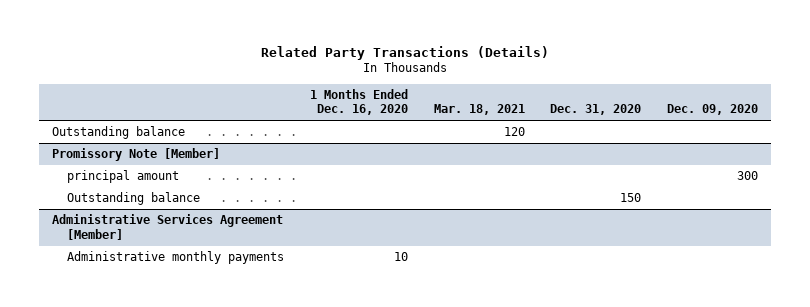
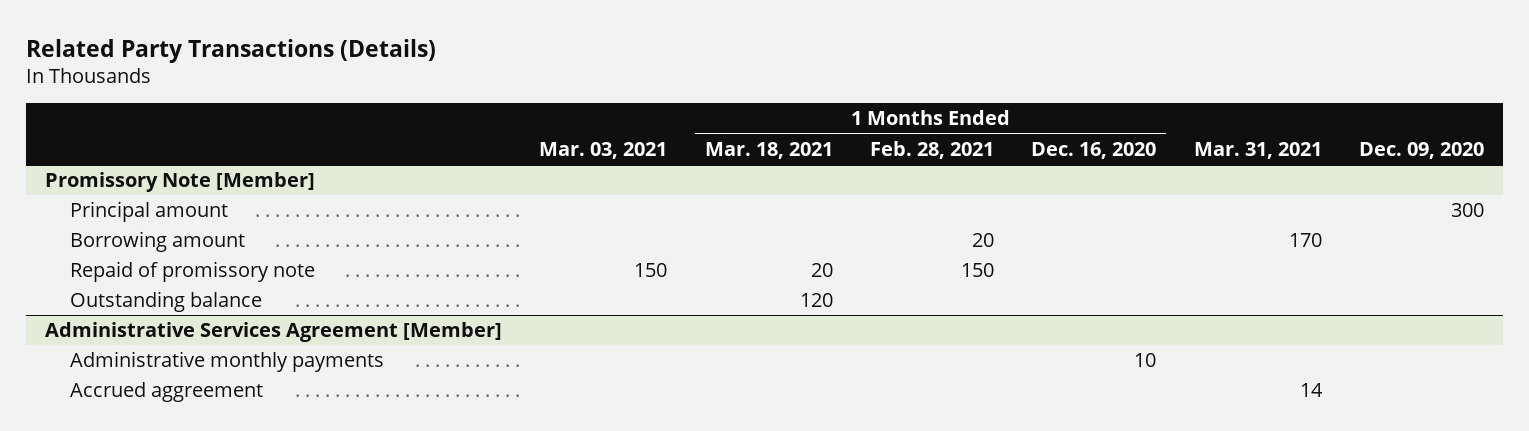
- | 1 Months Ended Dec. 16, 2020 | Mar. 18, 2021 | Dec. 31, 2020 | Dec. 09, 2020
+ | Mar. 03, 2021 | 1 Months Ended Mar. 18, 2021 | 1 Months Ended Feb. 28, 2021 | 1 Months Ended Dec. 16, 2020 | Mar. 31, 2021 | Dec. 09, 2020
- Outstanding balance | | 120 | |
@ Promissory Note [Member]
- principal amount | | | | 300
+ Principal amount | | | | | | 300
+ Borrowing amount | | | 20 | | 170 |
+ Repaid of promissory note | 150 | 20 | 150 | | |
@ Administrative Services Agreement [Member]
+ Accrued aggreement | | | | | 14 |

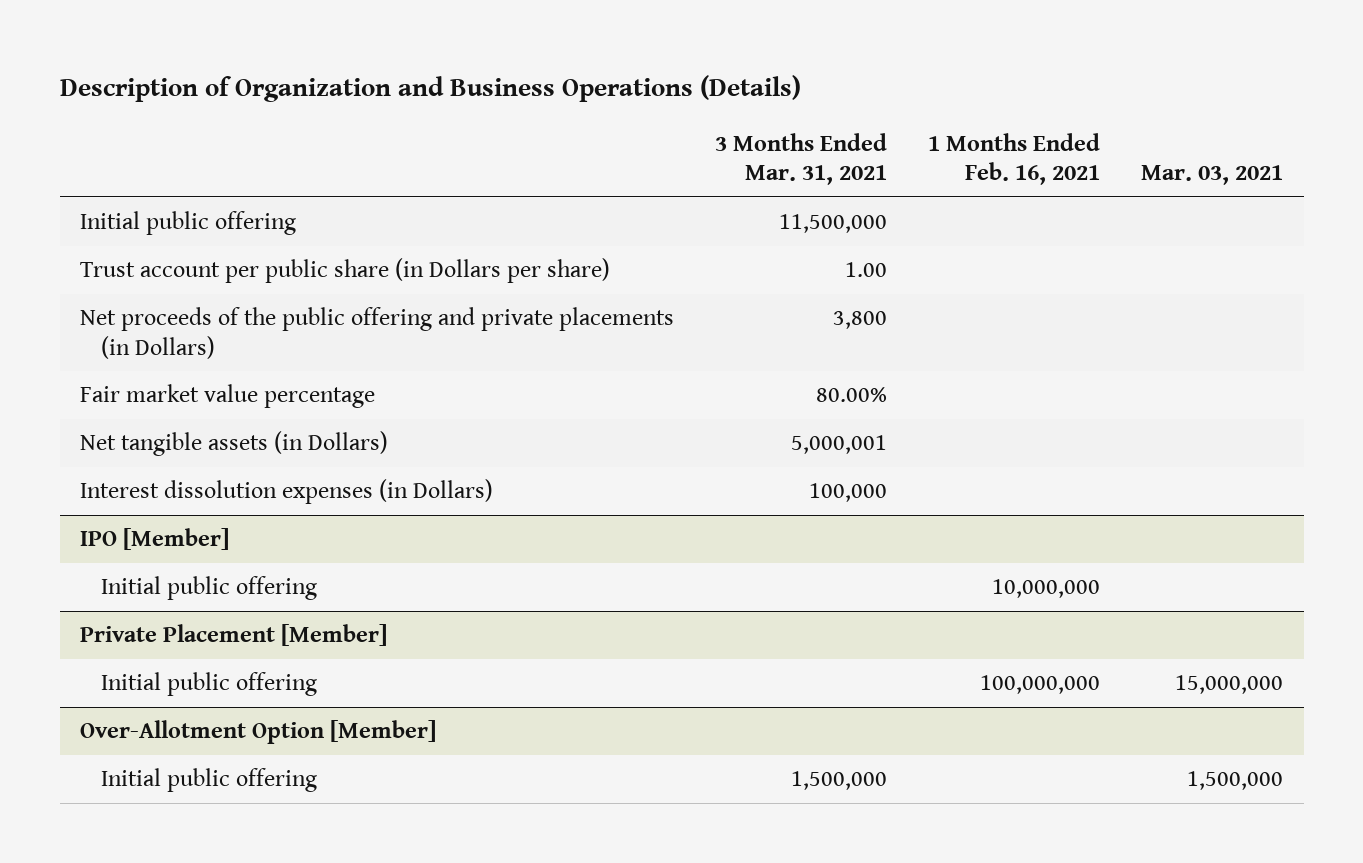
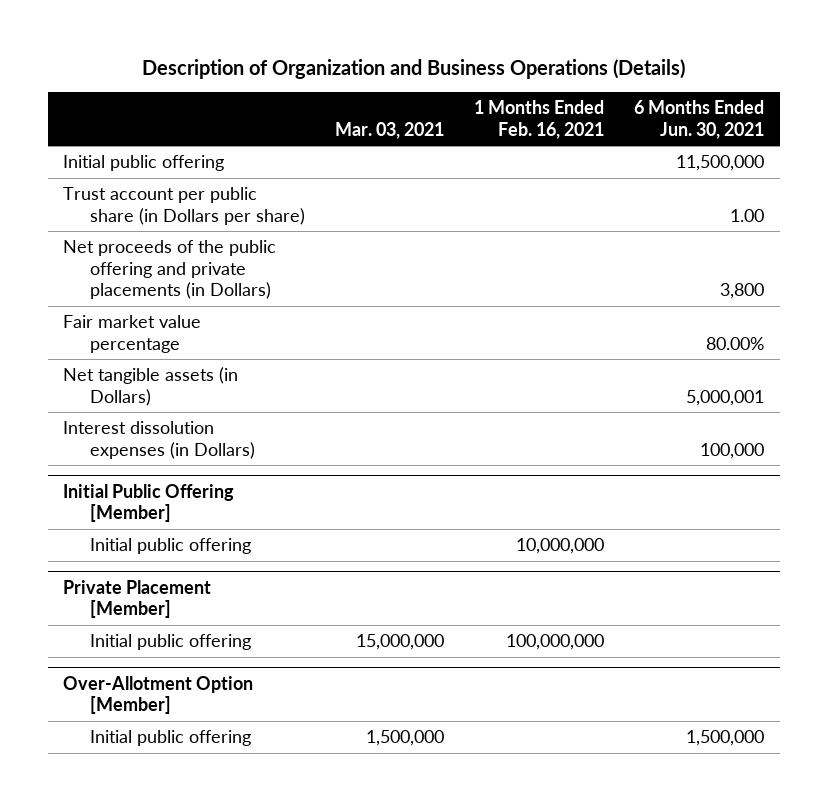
- | 3 Months Ended Mar. 31, 2021 | 1 Months Ended Feb. 16, 2021 | Mar. 03, 2021
+ | Mar. 03, 2021 | 1 Months Ended Feb. 16, 2021 | 6 Months Ended Jun. 30, 2021
- IPO [Member]
+ Initial Public Offering [Member]

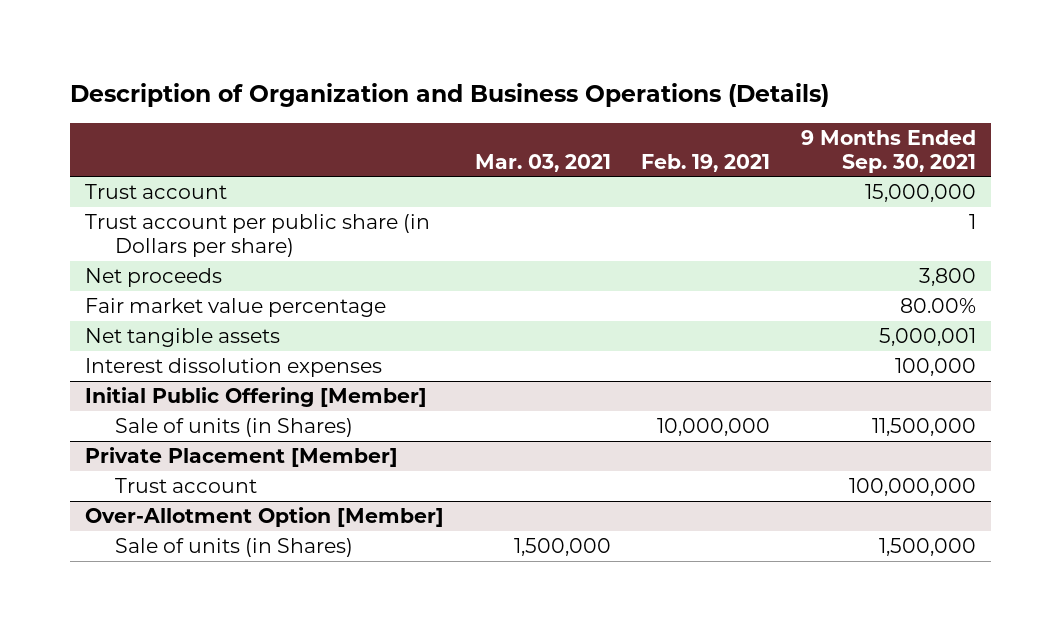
- | Mar. 03, 2021 | 1 Months Ended Feb. 16, 2021 | 6 Months Ended Jun. 30, 2021
+ | Mar. 03, 2021 | Feb. 19, 2021 | 9 Months Ended Sep. 30, 2021
- Initial public offering | | | 11,500,000
+ Trust account | | | 15,000,000
- Net proceeds of the public offering and private placements (in Dollars) | | | 3,800
+ Net proceeds | | | 3,800
- Net tangible assets (in Dollars) | | | 5,000,001
- Interest dissolution expenses (in Dollars) | | | 100,000
+ Net tangible assets | | | 5,000,001
+ Interest dissolution expenses | | | 100,000
@ Initial Public Offering [Member]
- Initial public offering | | 10,000,000 |
+ Sale of units (in Shares) | | 10,000,000 | 11,500,000
@ Private Placement [Member]
- Initial public offering | 15,000,000 | 100,000,000 |
+ Trust account | | | 100,000,000
@ Over-Allotment Option [Member]
- Initial public offering | 1,500,000 | | 1,500,000
+ Sale of units (in Shares) | 1,500,000 | | 1,500,000

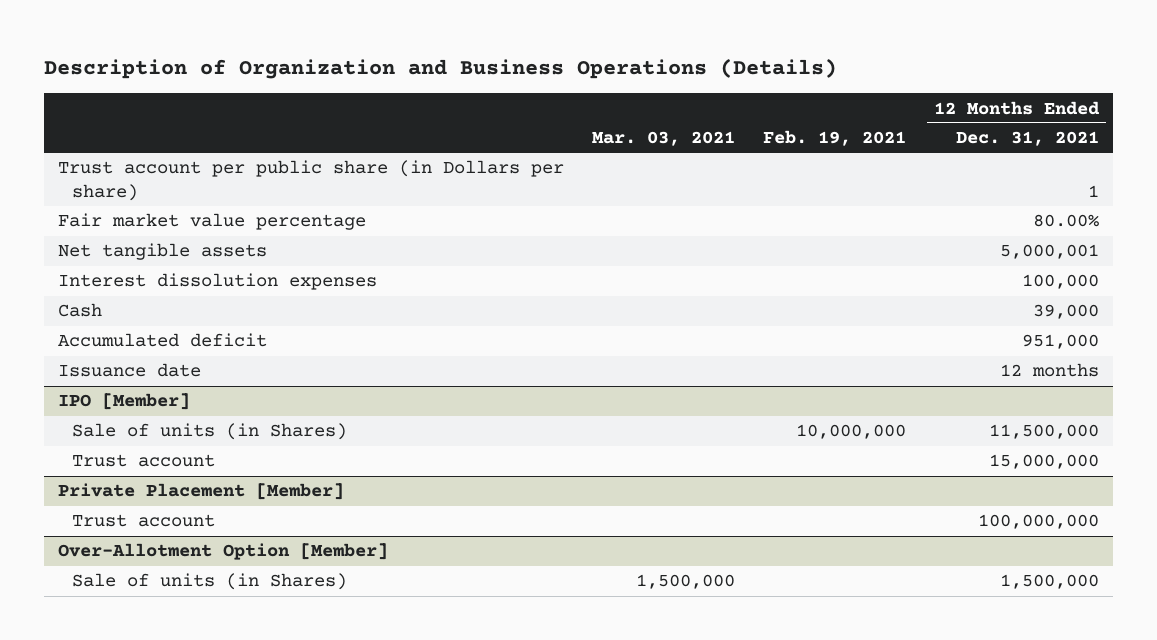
- | Mar. 03, 2021 | Feb. 19, 2021 | 9 Months Ended Sep. 30, 2021
+ | Mar. 03, 2021 | Feb. 19, 2021 | 12 Months Ended Dec. 31, 2021
- Trust account | | | 15,000,000
- Net proceeds | | | 3,800
- Initial Public Offering [Member]
+ Cash | | | 39,000
+ Accumulated deficit | | | 951,000
+ Issuance date | | | 12 months
+ IPO [Member]
+ Trust account | | | 15,000,000

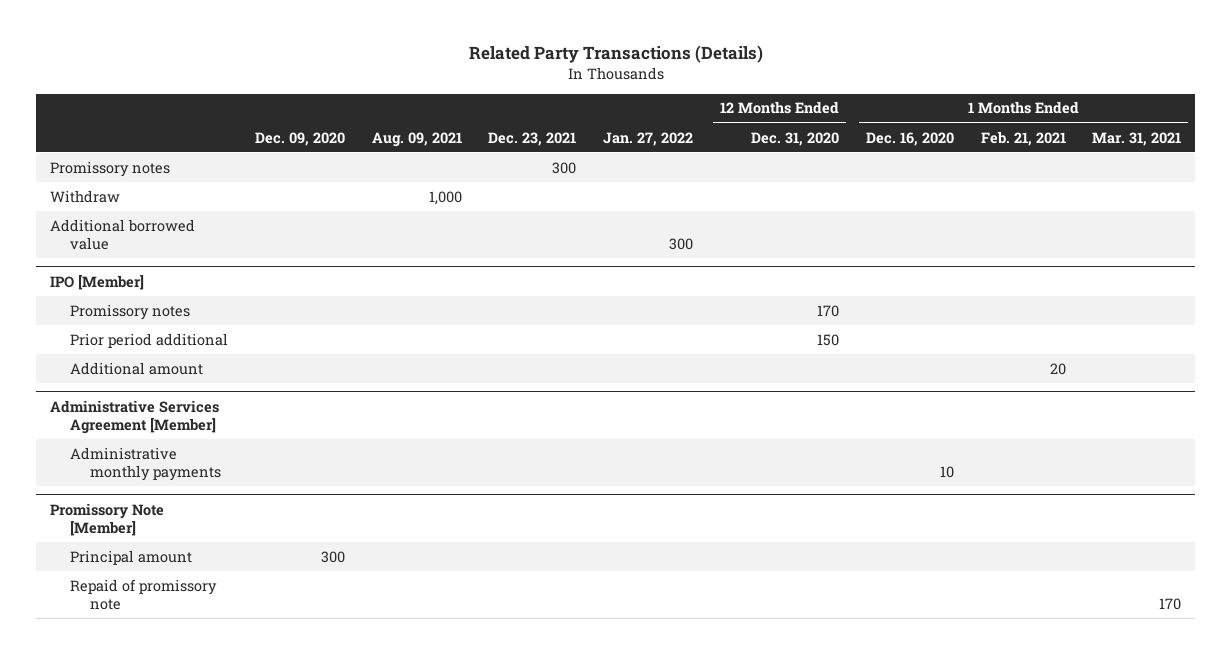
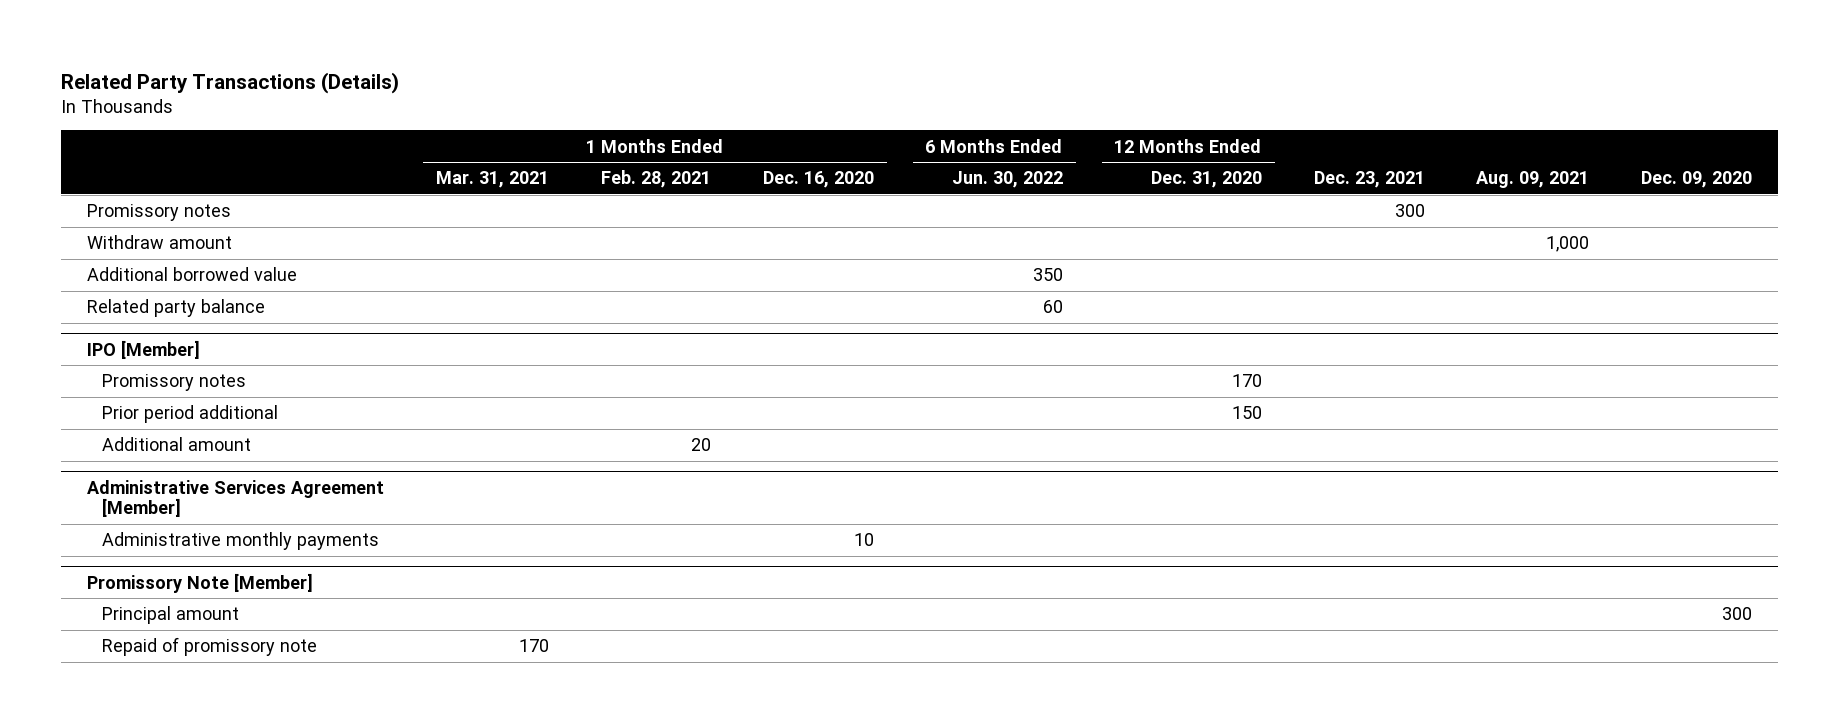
- | Dec. 09, 2020 | Aug. 09, 2021 | Dec. 23, 2021 | Jan. 27, 2022 | 12 Months Ended Dec. 31, 2020 | 1 Months Ended Dec. 16, 2020 | 1 Months Ended Feb. 21, 2021 | 1 Months Ended Mar. 31, 2021
+ | 1 Months Ended Mar. 31, 2021 | 1 Months Ended Feb. 28, 2021 | 1 Months Ended Dec. 16, 2020 | 6 Months Ended Jun. 30, 2022 | 12 Months Ended Dec. 31, 2020 | Dec. 23, 2021 | Aug. 09, 2021 | Dec. 09, 2020
- Withdraw | | 1,000 | | | | | |
+ Withdraw amount | | | | | | | 1,000 |
+ Related party balance | | | | 60 | | | |

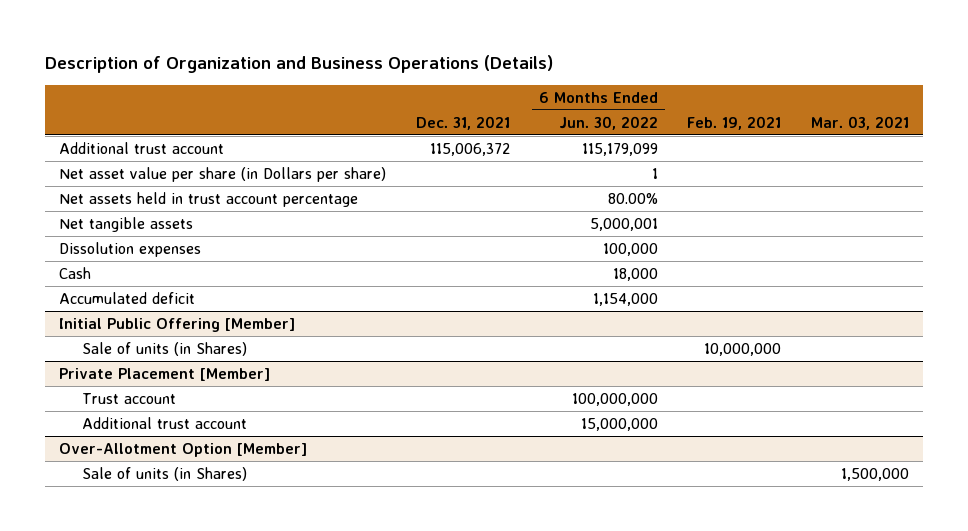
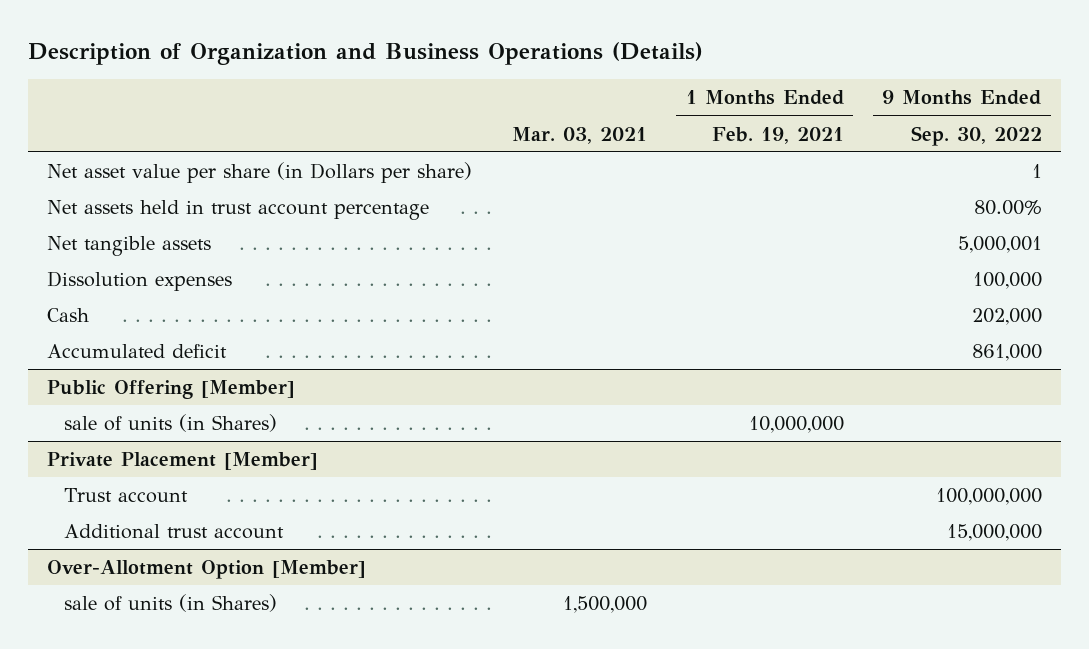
- | Dec. 31, 2021 | 6 Months Ended Jun. 30, 2022 | Feb. 19, 2021 | Mar. 03, 2021
+ | Mar. 03, 2021 | 1 Months Ended Feb. 19, 2021 | 9 Months Ended Sep. 30, 2022
- Additional trust account | 115,006,372 | 115,179,099 | |
- Initial Public Offering [Member]
- Sale of units (in Shares) | | | 10,000,000 |
+ Public Offering [Member]
+ sale of units (in Shares) | | 10,000,000 |
@ Over-Allotment Option [Member]
- Sale of units (in Shares) | | | | 1,500,000
+ sale of units (in Shares) | 1,500,000 | |

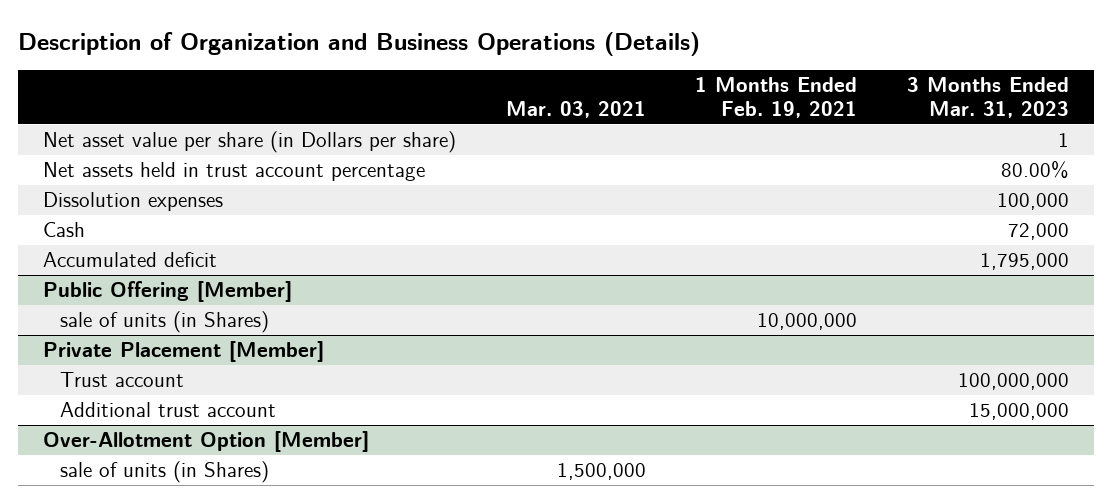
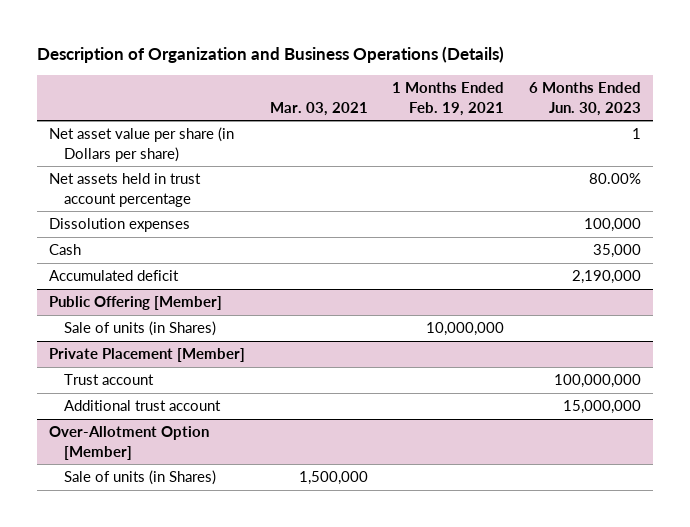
- | Mar. 03, 2021 | 1 Months Ended Feb. 19, 2021 | 3 Months Ended Mar. 31, 2023
+ | Mar. 03, 2021 | 1 Months Ended Feb. 19, 2021 | 6 Months Ended Jun. 30, 2023
@ Public Offering [Member]
- sale of units (in Shares) | | 10,000,000 |
+ Sale of units (in Shares) | | 10,000,000 |
@ Over-Allotment Option [Member]
- sale of units (in Shares) | 1,500,000 | |
+ Sale of units (in Shares) | 1,500,000 | |

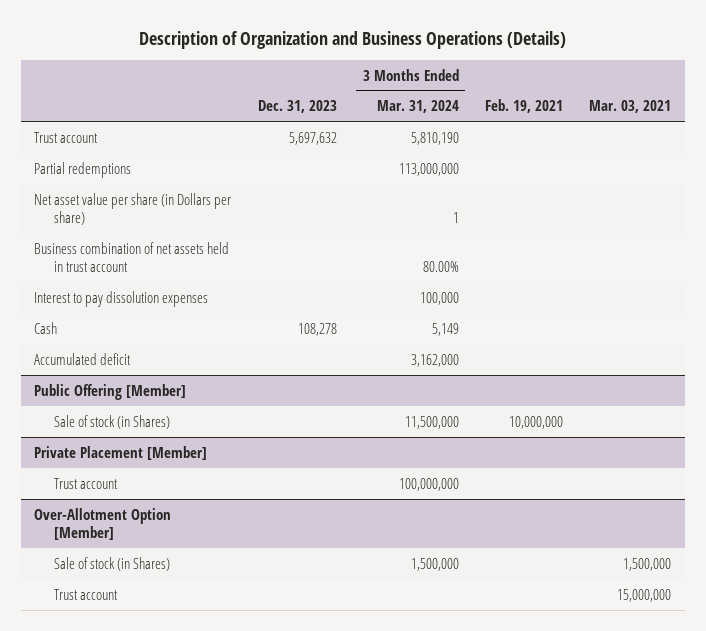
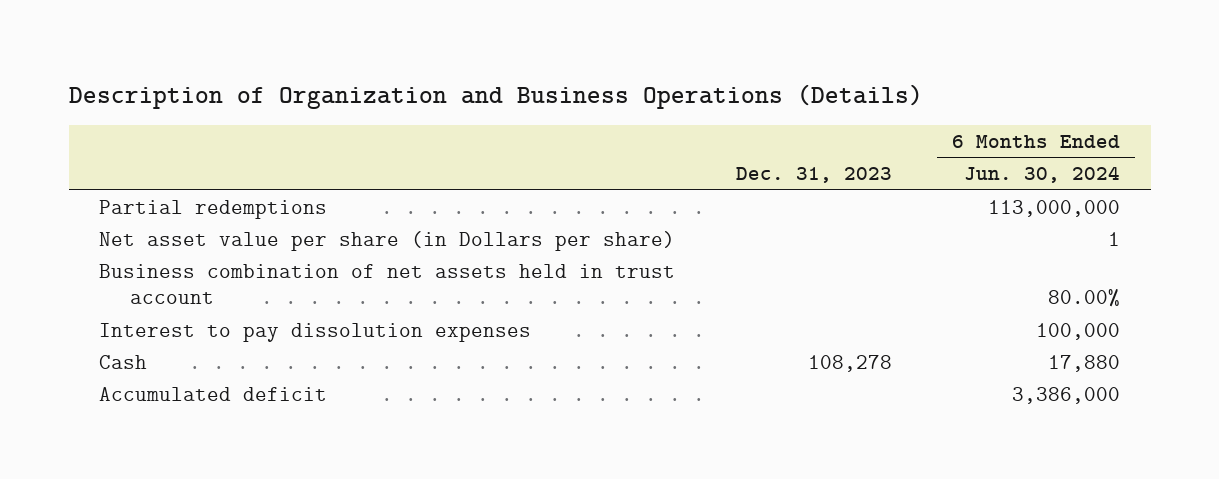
- | Dec. 31, 2023 | 3 Months Ended Mar. 31, 2024 | Feb. 19, 2021 | Mar. 03, 2021
+ | Dec. 31, 2023 | 6 Months Ended Jun. 30, 2024
- Trust account | 5,697,632 | 5,810,190 | |
- Public Offering [Member]
- Sale of stock (in Shares) | | 11,500,000 | 10,000,000 |
- Private Placement [Member]
- Trust account | | 100,000,000 | |
- Over-Allotment Option [Member]
- Sale of stock (in Shares) | | 1,500,000 | | 1,500,000
- Trust account | | | | 15,000,000

